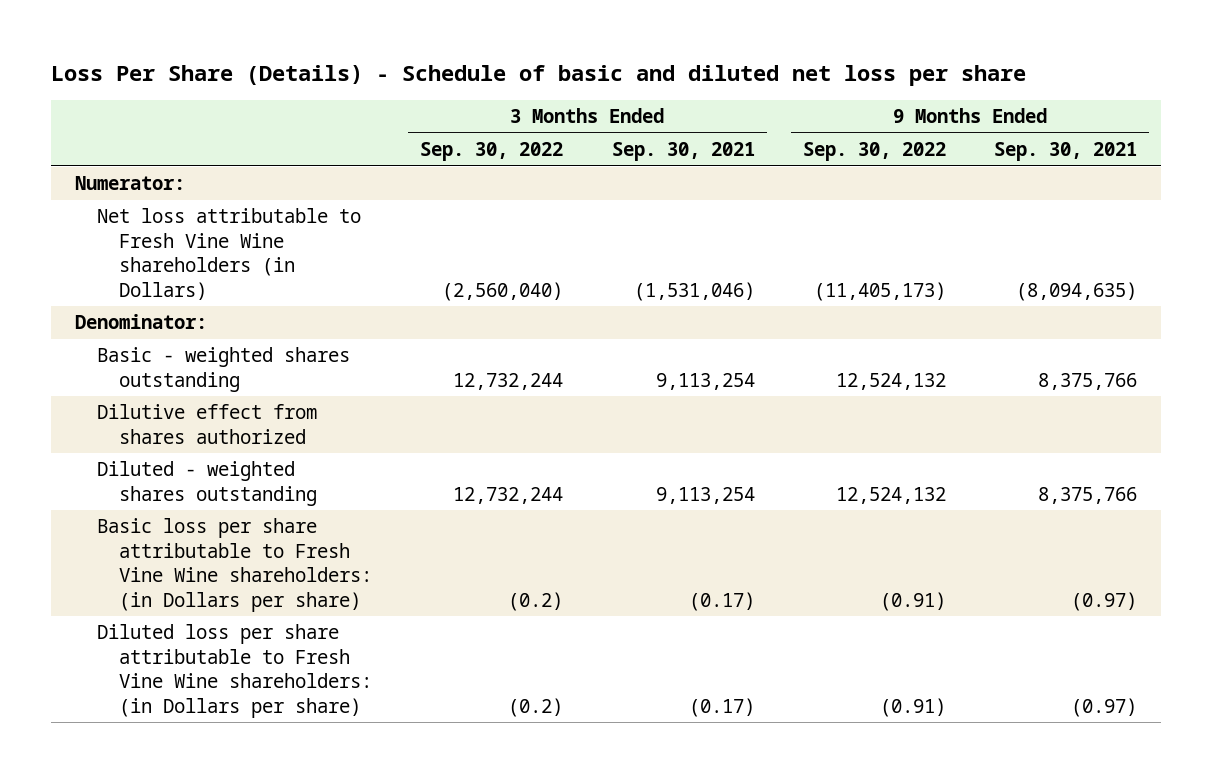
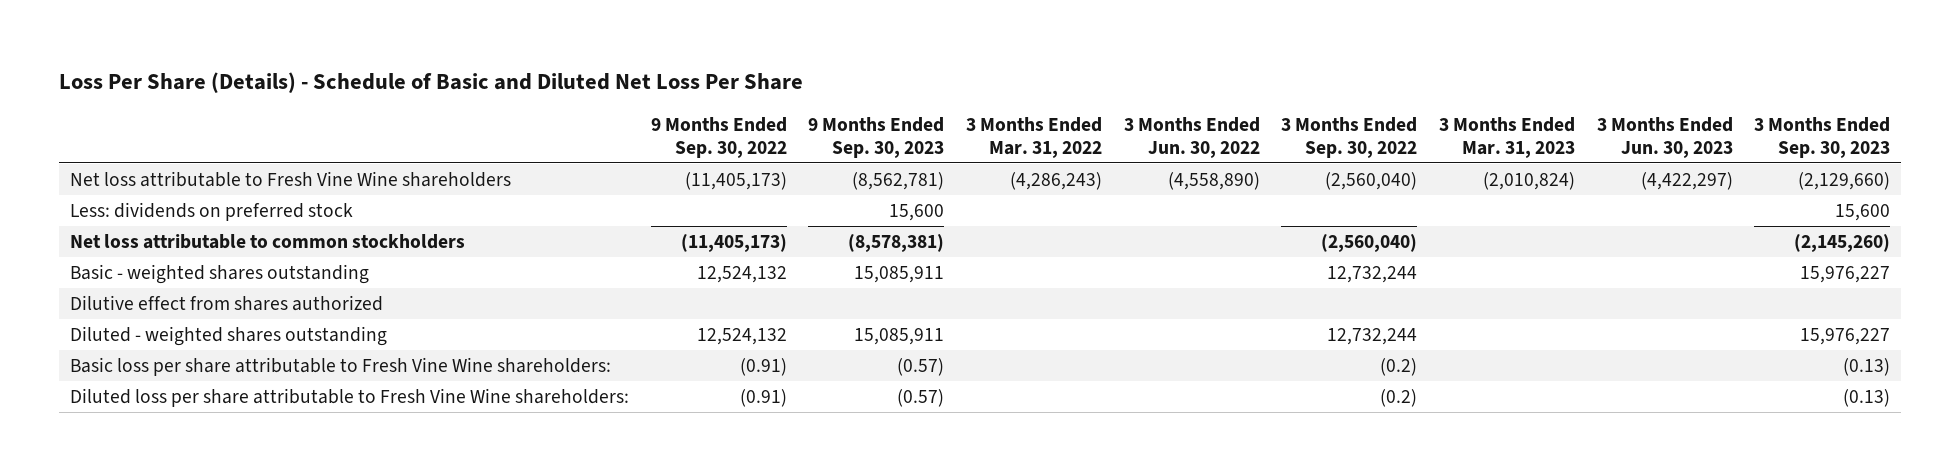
- Loss Per Share (Details) - Schedule of basic and diluted net loss per share
+ Loss Per Share (Details) - Schedule of Basic and Diluted Net Loss Per Share
- | 3 Months Ended Sep. 30, 2022 | 3 Months Ended Sep. 30, 2021 | 9 Months Ended Sep. 30, 2022 | 9 Months Ended Sep. 30, 2021
+ | 9 Months Ended Sep. 30, 2022 | 9 Months Ended Sep. 30, 2023 | 3 Months Ended Mar. 31, 2022 | 3 Months Ended Jun. 30, 2022 | 3 Months Ended Sep. 30, 2022 | 3 Months Ended Mar. 31, 2023 | 3 Months Ended Jun. 30, 2023 | 3 Months Ended Sep. 30, 2023
- Numerator:
- Net loss attributable to Fresh Vine Wine shareholders (in Dollars) | (2,560,040) | (1,531,046) | (11,405,173) | (8,094,635)
- Denominator:
+ Net loss attributable to Fresh Vine Wine shareholders | (11,405,173) | (8,562,781) | (4,286,243) | (4,558,890) | (2,560,040) | (2,010,824) | (4,422,297) | (2,129,660)
+ Less: dividends on preferred stock | | 15,600 | | | | | | 15,600
+ Net loss attributable to common stockholders | (11,405,173) | (8,578,381) | | | (2,560,040) | | | (2,145,260)
- Basic loss per share attributable to Fresh Vine Wine shareholders: (in Dollars per share) | (0.2) | (0.17) | (0.91) | (0.97)
- Diluted loss per share attributable to Fresh Vine Wine shareholders: (in Dollars per share) | (0.2) | (0.17) | (0.91) | (0.97)
+ Basic loss per share attributable to Fresh Vine Wine shareholders: | (0.91) | (0.57) | | | (0.2) | | | (0.13)
+ Diluted loss per share attributable to Fresh Vine Wine shareholders: | (0.91) | (0.57) | | | (0.2) | | | (0.13)

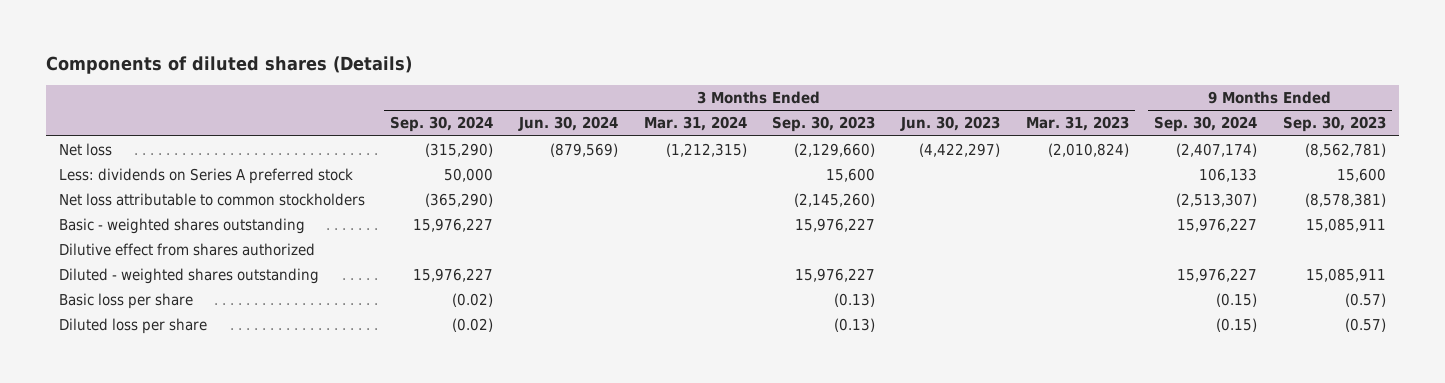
- Loss Per Share (Details) - Schedule of Basic and Diluted Net Loss Per Share
+ Components of diluted shares (Details)
- | 9 Months Ended Sep. 30, 2022 | 9 Months Ended Sep. 30, 2023 | 3 Months Ended Mar. 31, 2022 | 3 Months Ended Jun. 30, 2022 | 3 Months Ended Sep. 30, 2022 | 3 Months Ended Mar. 31, 2023 | 3 Months Ended Jun. 30, 2023 | 3 Months Ended Sep. 30, 2023
+ | 3 Months Ended Sep. 30, 2024 | 3 Months Ended Jun. 30, 2024 | 3 Months Ended Mar. 31, 2024 | 3 Months Ended Sep. 30, 2023 | 3 Months Ended Jun. 30, 2023 | 3 Months Ended Mar. 31, 2023 | 9 Months Ended Sep. 30, 2024 | 9 Months Ended Sep. 30, 2023
- Net loss attributable to Fresh Vine Wine shareholders | (11,405,173) | (8,562,781) | (4,286,243) | (4,558,890) | (2,560,040) | (2,010,824) | (4,422,297) | (2,129,660)
- Less: dividends on preferred stock | | 15,600 | | | | | | 15,600
+ Net loss | (315,290) | (879,569) | (1,212,315) | (2,129,660) | (4,422,297) | (2,010,824) | (2,407,174) | (8,562,781)
+ Less: dividends on Series A preferred stock | 50,000 | | | 15,600 | | | 106,133 | 15,600
- Basic loss per share attributable to Fresh Vine Wine shareholders: | (0.91) | (0.57) | | | (0.2) | | | (0.13)
- Diluted loss per share attributable to Fresh Vine Wine shareholders: | (0.91) | (0.57) | | | (0.2) | | | (0.13)
+ Basic loss per share | (0.02) | | | (0.13) | | | (0.15) | (0.57)
+ Diluted loss per share | (0.02) | | | (0.13) | | | (0.15) | (0.57)

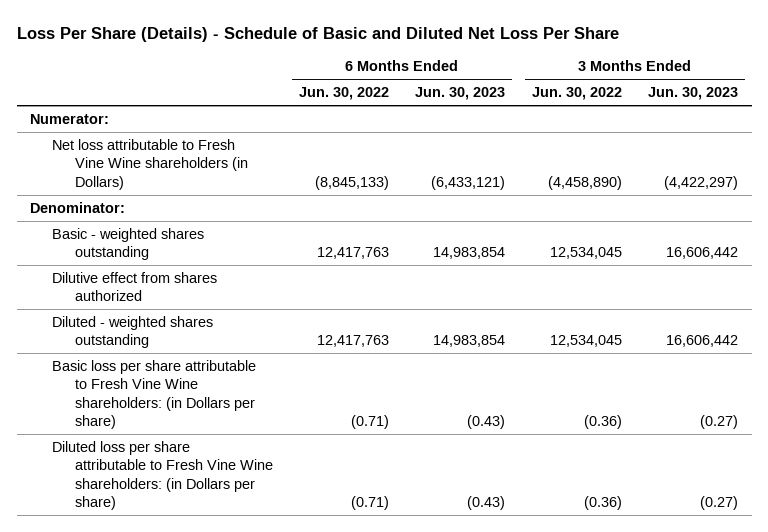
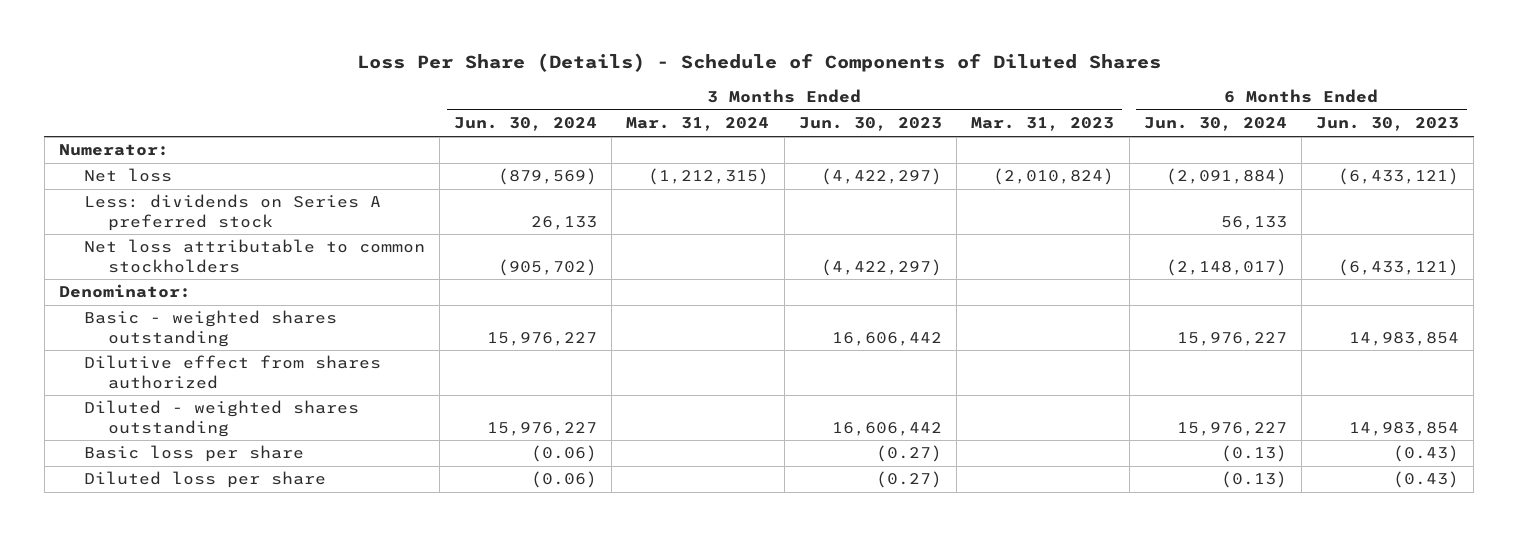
- Loss Per Share (Details) - Schedule of Basic and Diluted Net Loss Per Share
+ Loss Per Share (Details) - Schedule of Components of Diluted Shares
- | 6 Months Ended Jun. 30, 2022 | 6 Months Ended Jun. 30, 2023 | 3 Months Ended Jun. 30, 2022 | 3 Months Ended Jun. 30, 2023
+ | 3 Months Ended Jun. 30, 2024 | 3 Months Ended Mar. 31, 2024 | 3 Months Ended Jun. 30, 2023 | 3 Months Ended Mar. 31, 2023 | 6 Months Ended Jun. 30, 2024 | 6 Months Ended Jun. 30, 2023
- Net loss attributable to Fresh Vine Wine shareholders (in Dollars) | (8,845,133) | (6,433,121) | (4,458,890) | (4,422,297)
+ Net loss | (879,569) | (1,212,315) | (4,422,297) | (2,010,824) | (2,091,884) | (6,433,121)
+ Less: dividends on Series A preferred stock | 26,133 | | | | 56,133 |
+ Net loss attributable to common stockholders | (905,702) | | (4,422,297) | | (2,148,017) | (6,433,121)
- Basic loss per share attributable to Fresh Vine Wine shareholders: (in Dollars per share) | (0.71) | (0.43) | (0.36) | (0.27)
- Diluted loss per share attributable to Fresh Vine Wine shareholders: (in Dollars per share) | (0.71) | (0.43) | (0.36) | (0.27)
+ Basic loss per share | (0.06) | | (0.27) | | (0.13) | (0.43)
+ Diluted loss per share | (0.06) | | (0.27) | | (0.13) | (0.43)

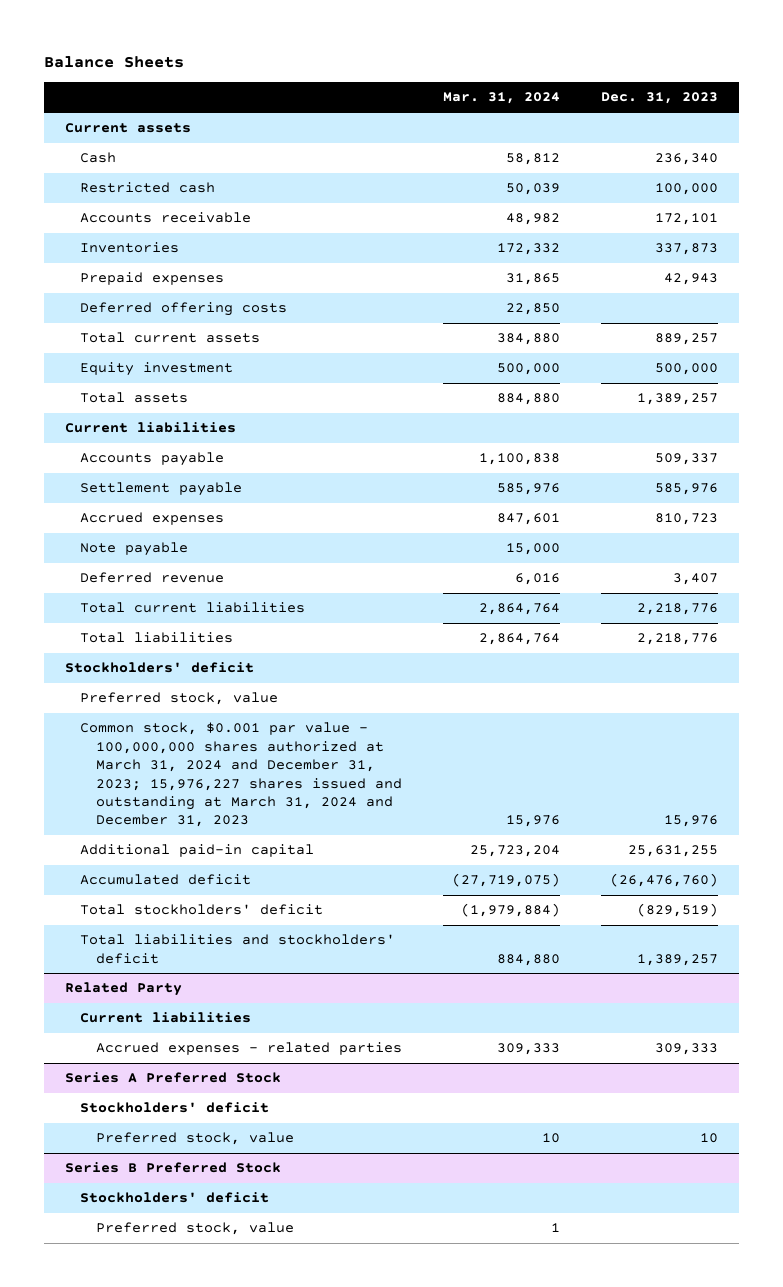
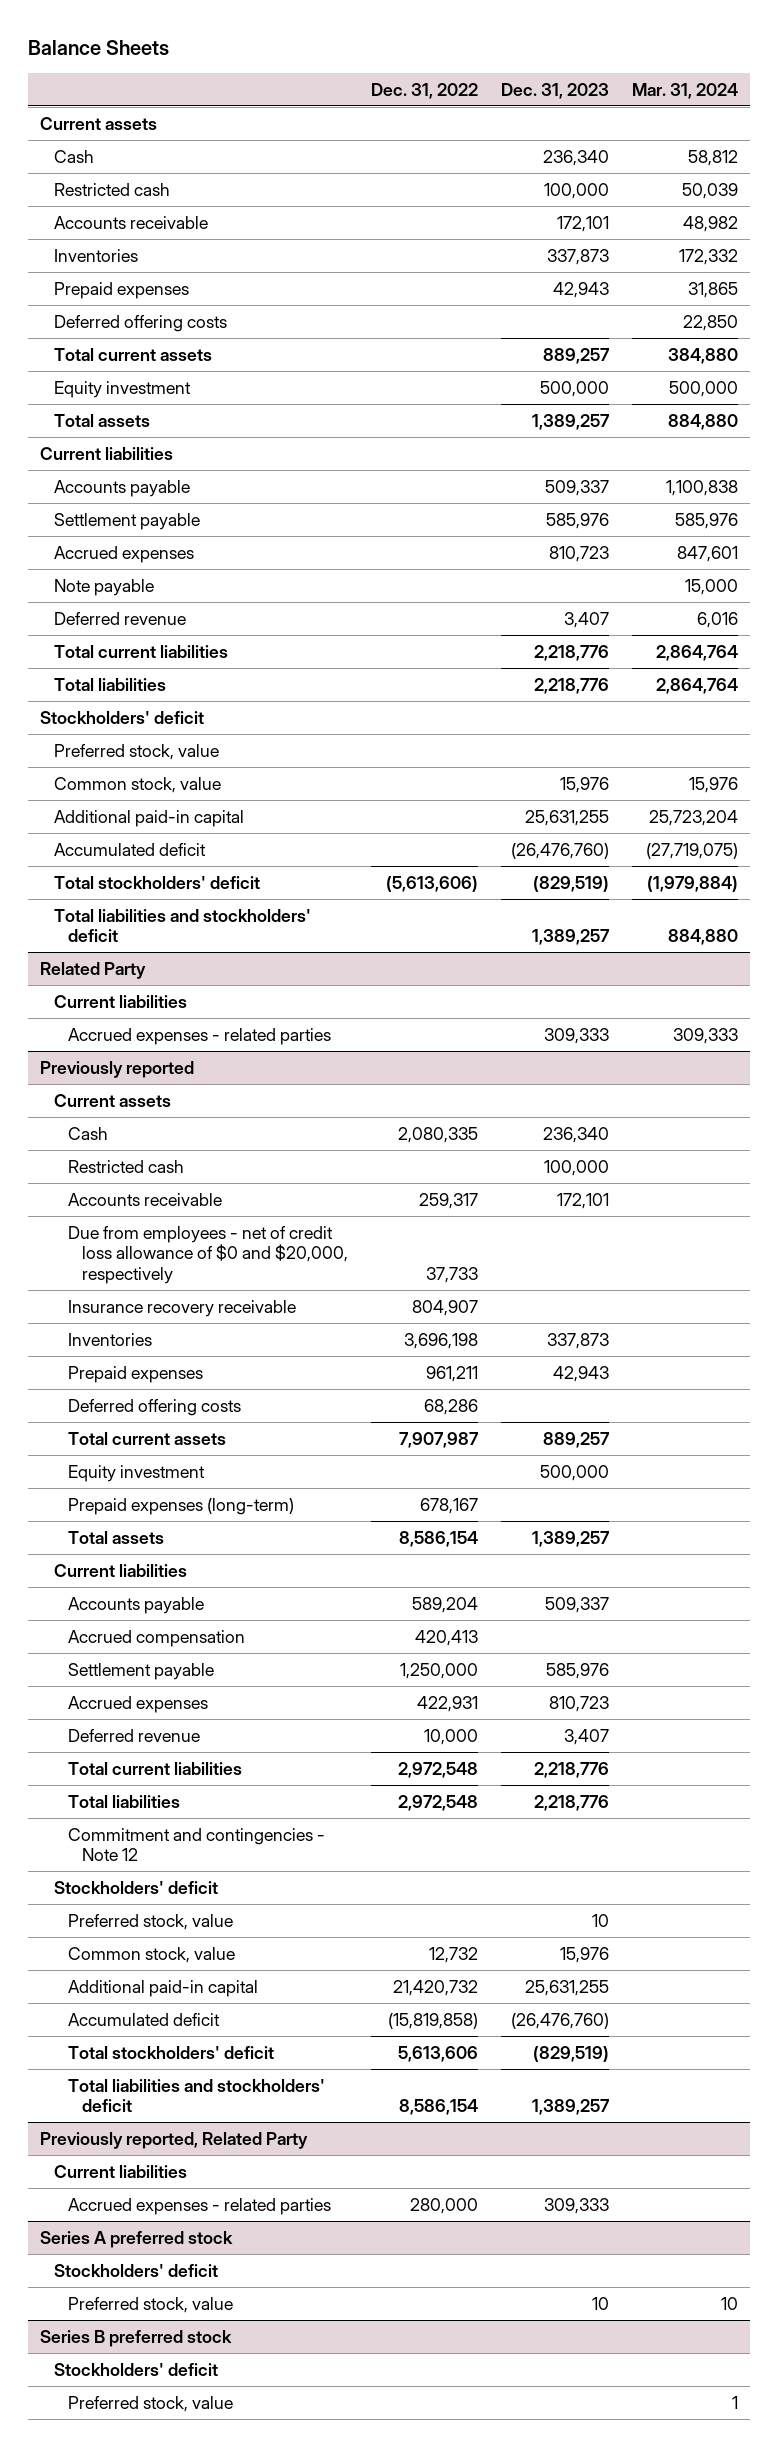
- | Mar. 31, 2024 | Dec. 31, 2023
+ | Dec. 31, 2022 | Dec. 31, 2023 | Mar. 31, 2024
- Common stock, $0.001 par value - 100,000,000 shares authorized at March 31, 2024 and December 31, 2023; 15,976,227 shares issued and outstanding at March 31, 2024 and December 31, 2023 | 15,976 | 15,976
+ Common stock, value | | 15,976 | 15,976
- Series A Preferred Stock
+ Previously reported
+ Current assets
+ Cash | 2,080,335 | 236,340 |
+ Restricted cash | | 100,000 |
+ Accounts receivable | 259,317 | 172,101 |
+ Due from employees - net of credit loss allowance of $0 and $20,000, respectively | 37,733 | |
+ Insurance recovery receivable | 804,907 | |
+ Inventories | 3,696,198 | 337,873 |
+ Prepaid expenses | 961,211 | 42,943 |
+ Deferred offering costs | 68,286 | |
+ Total current assets | 7,907,987 | 889,257 |
+ Equity investment | | 500,000 |
+ Prepaid expenses (long-term) | 678,167 | |
+ Total assets | 8,586,154 | 1,389,257 |
+ Current liabilities
+ Accounts payable | 589,204 | 509,337 |
+ Accrued compensation | 420,413 | |
+ Settlement payable | 1,250,000 | 585,976 |
+ Accrued expenses | 422,931 | 810,723 |
+ Deferred revenue | 10,000 | 3,407 |
+ Total current liabilities | 2,972,548 | 2,218,776 |
+ Total liabilities | 2,972,548 | 2,218,776 |
+ Commitment and contingencies - Note 12
+ Preferred stock, value | | 10 |
+ Common stock, value | 12,732 | 15,976 |
+ Additional paid-in capital | 21,420,732 | 25,631,255 |
+ Accumulated deficit | (15,819,858) | (26,476,760) |
+ Total stockholders' deficit | 5,613,606 | (829,519) |
+ Total liabilities and stockholders' deficit | 8,586,154 | 1,389,257 |
+ Previously reported, Related Party
+ Current liabilities
+ Accrued expenses - related parties | 280,000 | 309,333 |
+ Series A preferred stock
+ Stockholders' deficit
- Series B Preferred Stock
+ Series B preferred stock

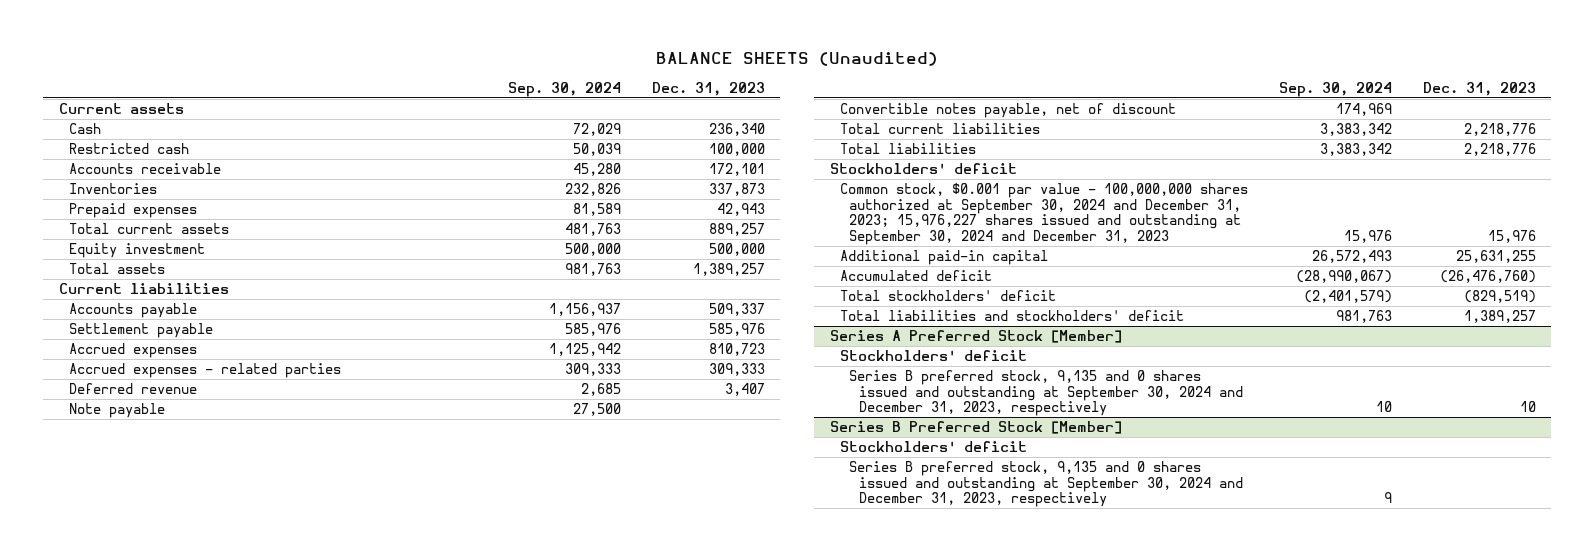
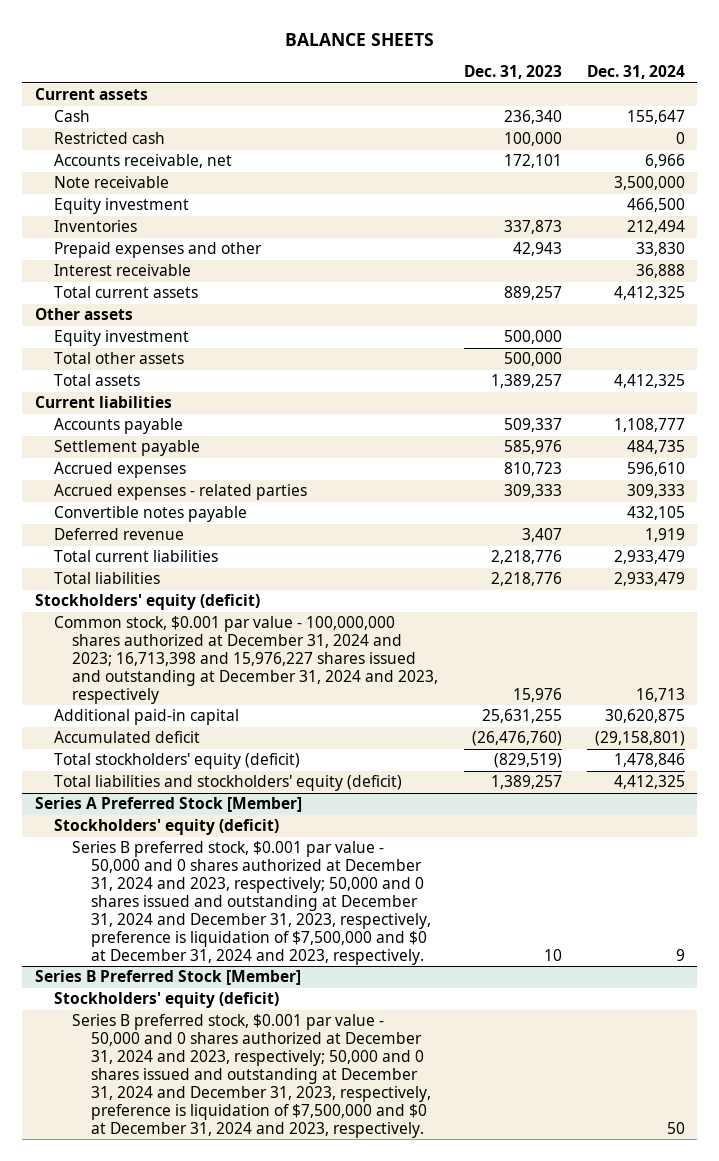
- BALANCE SHEETS (Unaudited)
+ BALANCE SHEETS
- | Sep. 30, 2024 | Dec. 31, 2023
+ | Dec. 31, 2023 | Dec. 31, 2024
- Accounts receivable | 45,280 | 172,101
+ Accounts receivable, net | 172,101 | 6,966
+ Note receivable | | 3,500,000
+ Equity investment | | 466,500
- Prepaid expenses | 81,589 | 42,943
+ Prepaid expenses and other | 42,943 | 33,830
+ Interest receivable | | 36,888
+ Other assets
+ Total other assets | 500,000 |
+ Convertible notes payable | | 432,105
- Note payable | 27,500 |
- Convertible notes payable, net of discount | 174,969 |
- Stockholders' deficit
- Common stock, $0.001 par value - 100,000,000 shares authorized at September 30, 2024 and December 31, 2023; 15,976,227 shares issued and outstanding at September 30, 2024 and December 31, 2023 | 15,976 | 15,976
+ Stockholders' equity (deficit)
+ Common stock, $0.001 par value - 100,000,000 shares authorized at December 31, 2024 and 2023; 16,713,398 and 15,976,227 shares issued and outstanding at December 31, 2024 and 2023, respectively | 15,976 | 16,713
- Total stockholders' deficit | (2,401,579) | (829,519)
- Total liabilities and stockholders' deficit | 981,763 | 1,389,257
+ Total stockholders' equity (deficit) | (829,519) | 1,478,846
+ Total liabilities and stockholders' equity (deficit) | 1,389,257 | 4,412,325
@ Series A Preferred Stock [Member]
- Stockholders' deficit
- Series B preferred stock, 9,135 and 0 shares issued and outstanding at September 30, 2024 and December 31, 2023, respectively | 10 | 10
+ Stockholders' equity (deficit)
+ Series B preferred stock, $0.001 par value - 50,000 and 0 shares authorized at December 31, 2024 and 2023, respectively; 50,000 and 0 shares issued and outstanding at December 31, 2024 and December 31, 2023, respectively, preference is liquidation of $7,500,000 and $0 at December 31, 2024 and 2023, respectively. | 10 | 9
@ Series B Preferred Stock [Member]
- Stockholders' deficit
- Series B preferred stock, 9,135 and 0 shares issued and outstanding at September 30, 2024 and December 31, 2023, respectively | 9 |
+ Stockholders' equity (deficit)
+ Series B preferred stock, $0.001 par value - 50,000 and 0 shares authorized at December 31, 2024 and 2023, respectively; 50,000 and 0 shares issued and outstanding at December 31, 2024 and December 31, 2023, respectively, preference is liquidation of $7,500,000 and $0 at December 31, 2024 and 2023, respectively. | | 50

